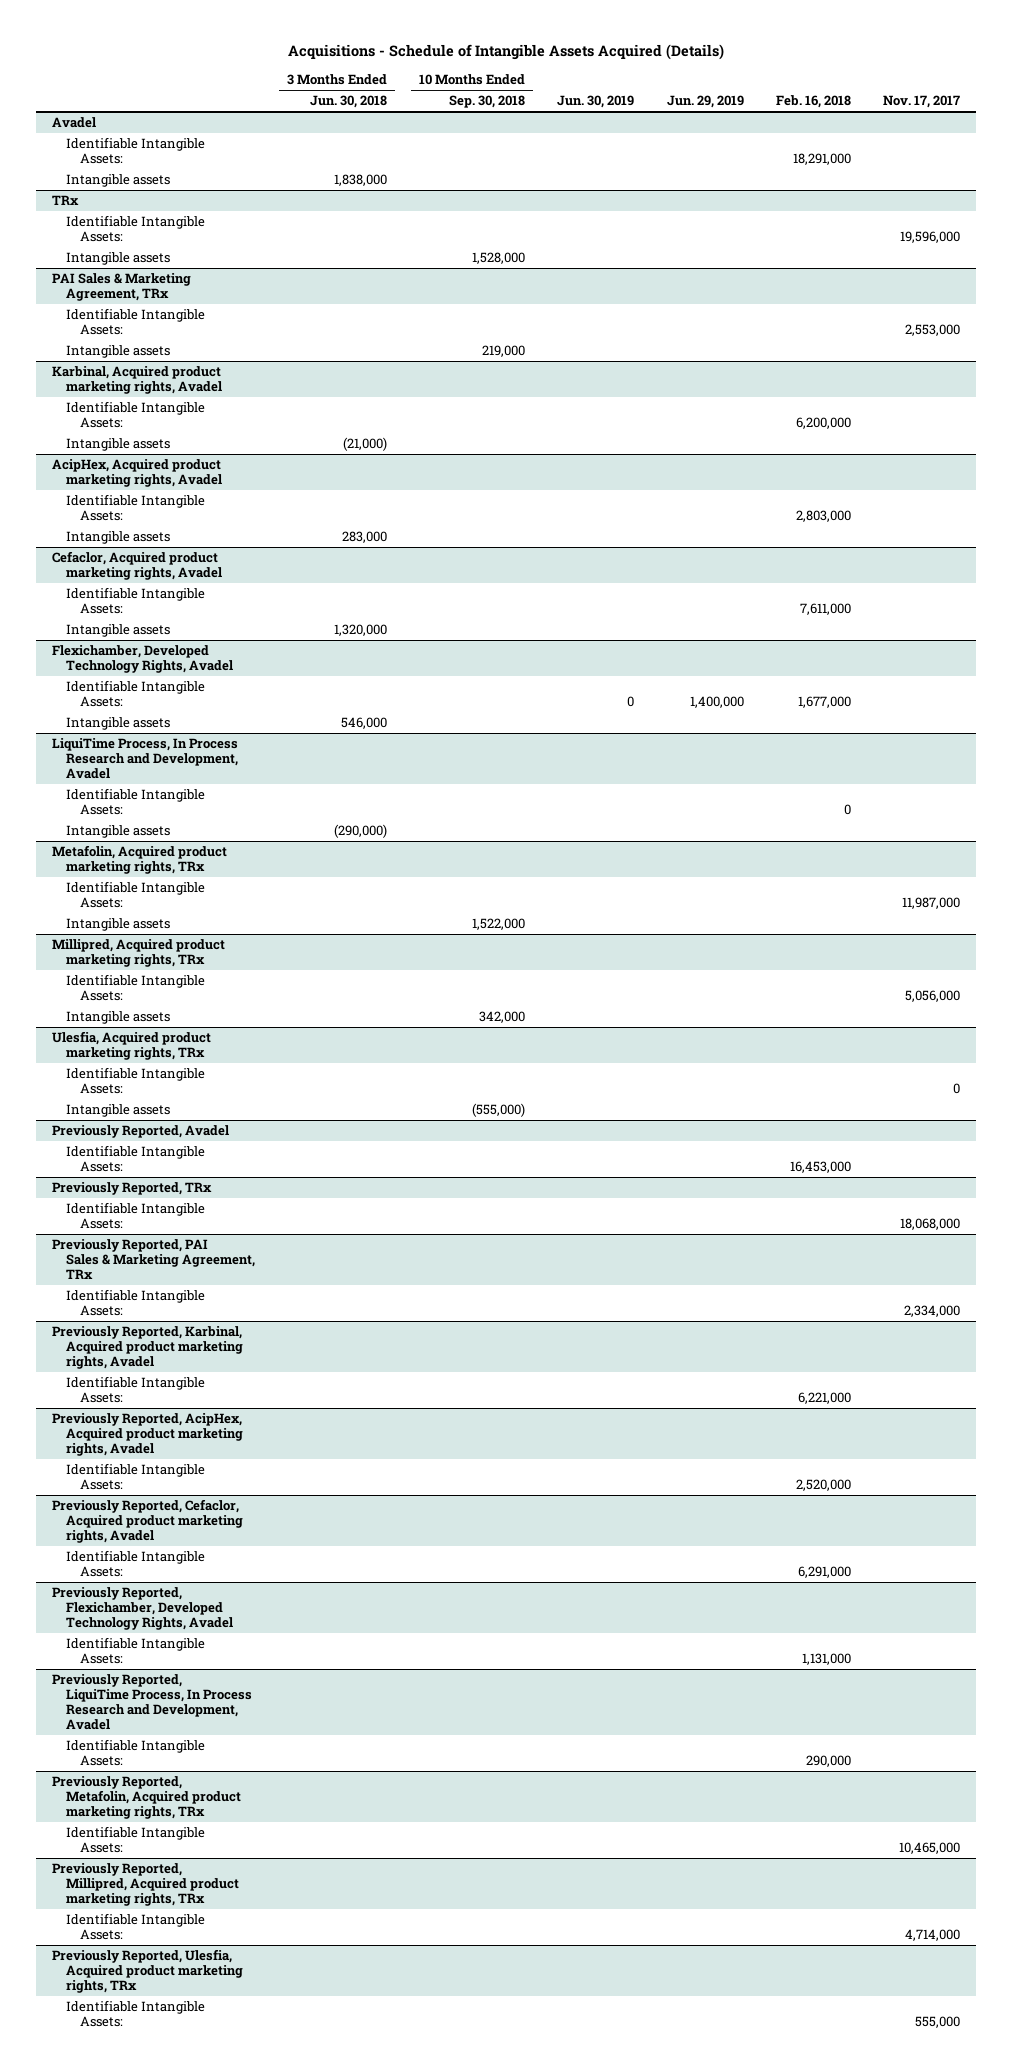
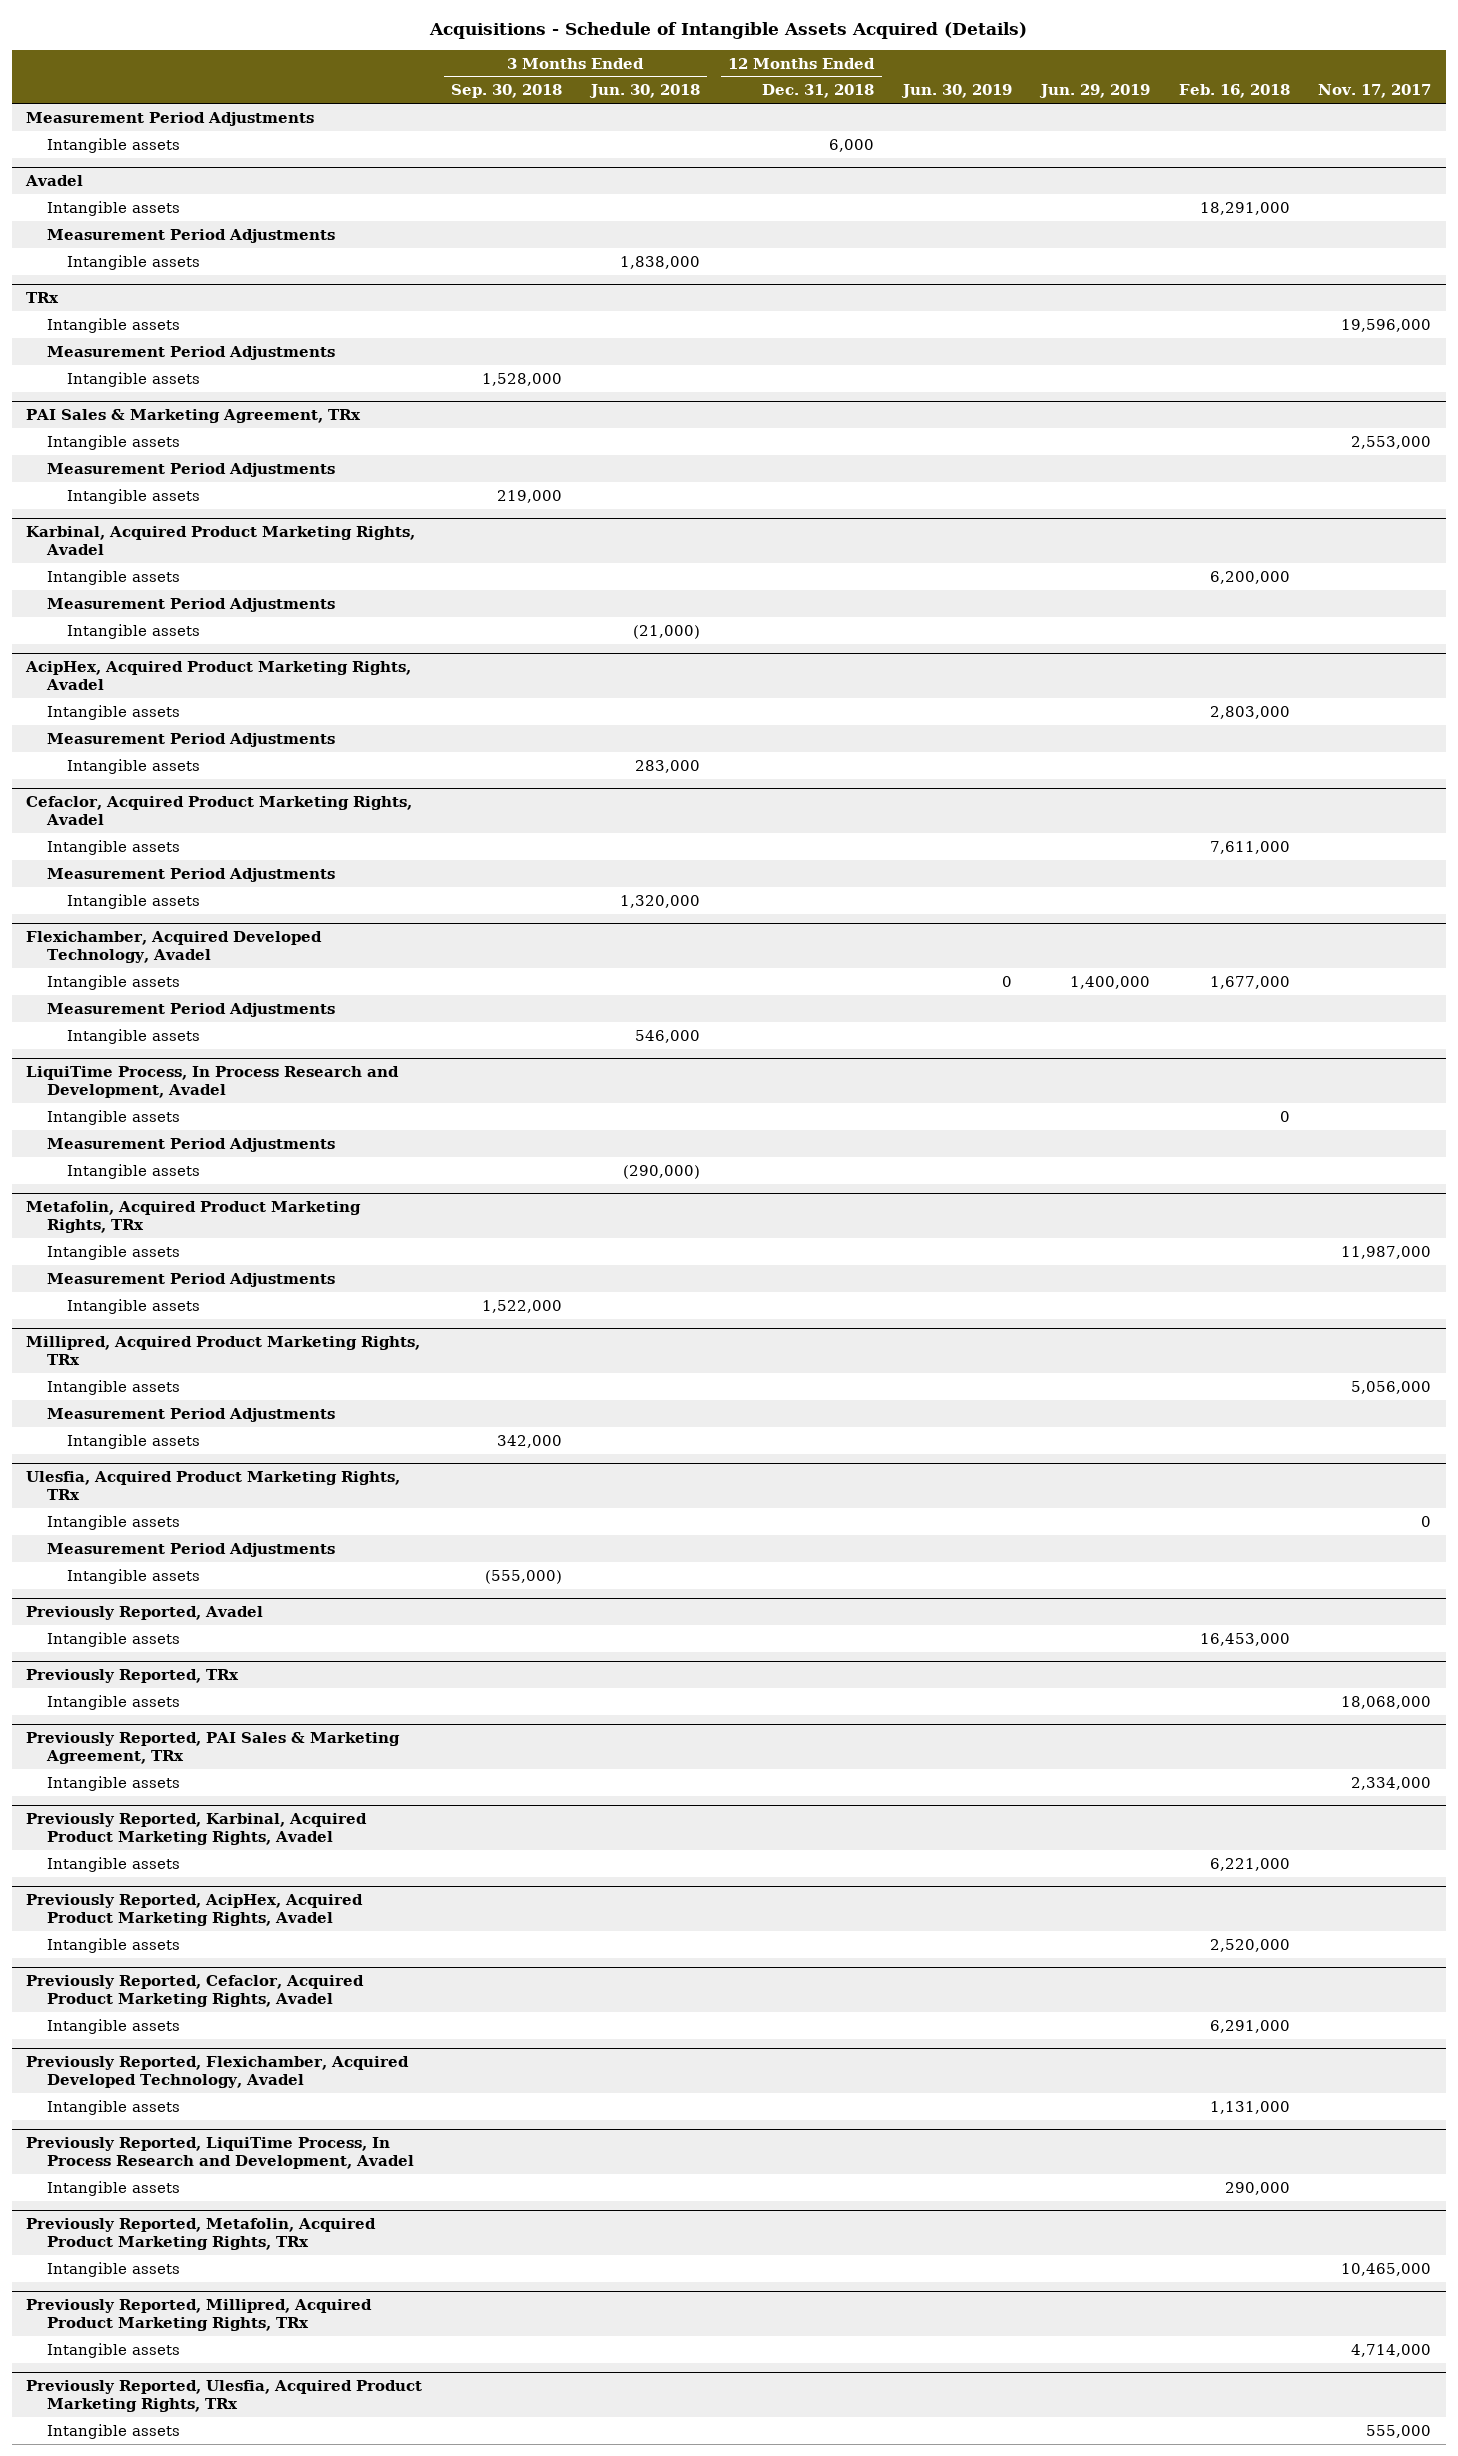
- | 3 Months Ended Jun. 30, 2018 | 10 Months Ended Sep. 30, 2018 | Jun. 30, 2019 | Jun. 29, 2019 | Feb. 16, 2018 | Nov. 17, 2017
+ | 3 Months Ended Sep. 30, 2018 | 3 Months Ended Jun. 30, 2018 | 12 Months Ended Dec. 31, 2018 | Jun. 30, 2019 | Jun. 29, 2019 | Feb. 16, 2018 | Nov. 17, 2017
+ Measurement Period Adjustments
+ Intangible assets | | | 6,000 | | | |
@ Avadel
- Identifiable Intangible Assets: | | | | | 18,291,000 |
+ Intangible assets | | | | | | 18,291,000 |
+ Measurement Period Adjustments
@ TRx
- Identifiable Intangible Assets: | | | | | | 19,596,000
+ Intangible assets | | | | | | | 19,596,000
+ Measurement Period Adjustments
@ PAI Sales & Marketing Agreement, TRx
- Identifiable Intangible Assets: | | | | | | 2,553,000
+ Intangible assets | | | | | | | 2,553,000
+ Measurement Period Adjustments
- Karbinal, Acquired product marketing rights, Avadel
- Identifiable Intangible Assets: | | | | | 6,200,000 |
+ Karbinal, Acquired Product Marketing Rights, Avadel
+ Intangible assets | | | | | | 6,200,000 |
+ Measurement Period Adjustments
- AcipHex, Acquired product marketing rights, Avadel
- Identifiable Intangible Assets: | | | | | 2,803,000 |
+ AcipHex, Acquired Product Marketing Rights, Avadel
+ Intangible assets | | | | | | 2,803,000 |
+ Measurement Period Adjustments
- Cefaclor, Acquired product marketing rights, Avadel
- Identifiable Intangible Assets: | | | | | 7,611,000 |
+ Cefaclor, Acquired Product Marketing Rights, Avadel
+ Intangible assets | | | | | | 7,611,000 |
+ Measurement Period Adjustments
- Flexichamber, Developed Technology Rights, Avadel
- Identifiable Intangible Assets: | | | 0 | 1,400,000 | 1,677,000 |
+ Flexichamber, Acquired Developed Technology, Avadel
+ Intangible assets | | | | 0 | 1,400,000 | 1,677,000 |
+ Measurement Period Adjustments
@ LiquiTime Process, In Process Research and Development, Avadel
- Identifiable Intangible Assets: | | | | | 0 |
+ Intangible assets | | | | | | 0 |
+ Measurement Period Adjustments
- Metafolin, Acquired product marketing rights, TRx
- Identifiable Intangible Assets: | | | | | | 11,987,000
+ Metafolin, Acquired Product Marketing Rights, TRx
+ Intangible assets | | | | | | | 11,987,000
+ Measurement Period Adjustments
- Millipred, Acquired product marketing rights, TRx
- Identifiable Intangible Assets: | | | | | | 5,056,000
+ Millipred, Acquired Product Marketing Rights, TRx
+ Intangible assets | | | | | | | 5,056,000
+ Measurement Period Adjustments
- Ulesfia, Acquired product marketing rights, TRx
- Identifiable Intangible Assets: | | | | | | 0
+ Ulesfia, Acquired Product Marketing Rights, TRx
+ Intangible assets | | | | | | | 0
+ Measurement Period Adjustments
@ Previously Reported, Avadel
- Identifiable Intangible Assets: | | | | | 16,453,000 |
+ Intangible assets | | | | | | 16,453,000 |
@ Previously Reported, TRx
- Identifiable Intangible Assets: | | | | | | 18,068,000
+ Intangible assets | | | | | | | 18,068,000
@ Previously Reported, PAI Sales & Marketing Agreement, TRx
- Identifiable Intangible Assets: | | | | | | 2,334,000
- Previously Reported, Karbinal, Acquired product marketing rights, Avadel
- Identifiable Intangible Assets: | | | | | 6,221,000 |
- Previously Reported, AcipHex, Acquired product marketing rights, Avadel
- Identifiable Intangible Assets: | | | | | 2,520,000 |
- Previously Reported, Cefaclor, Acquired product marketing rights, Avadel
- Identifiable Intangible Assets: | | | | | 6,291,000 |
- Previously Reported, Flexichamber, Developed Technology Rights, Avadel
- Identifiable Intangible Assets: | | | | | 1,131,000 |
@ Previously Reported, PAI Sales & Marketing Agreement, TRx
+ Intangible assets | | | | | | | 2,334,000
+ Previously Reported, Karbinal, Acquired Product Marketing Rights, Avadel
+ Intangible assets | | | | | | 6,221,000 |
+ Previously Reported, AcipHex, Acquired Product Marketing Rights, Avadel
+ Intangible assets | | | | | | 2,520,000 |
+ Previously Reported, Cefaclor, Acquired Product Marketing Rights, Avadel
+ Intangible assets | | | | | | 6,291,000 |
+ Previously Reported, Flexichamber, Acquired Developed Technology, Avadel
+ Intangible assets | | | | | | 1,131,000 |
@ Previously Reported, LiquiTime Process, In Process Research and Development, Avadel
- Identifiable Intangible Assets: | | | | | 290,000 |
- Previously Reported, Metafolin, Acquired product marketing rights, TRx
- Identifiable Intangible Assets: | | | | | | 10,465,000
- Previously Reported, Millipred, Acquired product marketing rights, TRx
- Identifiable Intangible Assets: | | | | | | 4,714,000
- Previously Reported, Ulesfia, Acquired product marketing rights, TRx
- Identifiable Intangible Assets: | | | | | | 555,000
@ Previously Reported, LiquiTime Process, In Process Research and Development, Avadel
+ Intangible assets | | | | | | 290,000 |
+ Previously Reported, Metafolin, Acquired Product Marketing Rights, TRx
+ Intangible assets | | | | | | | 10,465,000
+ Previously Reported, Millipred, Acquired Product Marketing Rights, TRx
+ Intangible assets | | | | | | | 4,714,000
+ Previously Reported, Ulesfia, Acquired Product Marketing Rights, TRx
+ Intangible assets | | | | | | | 555,000

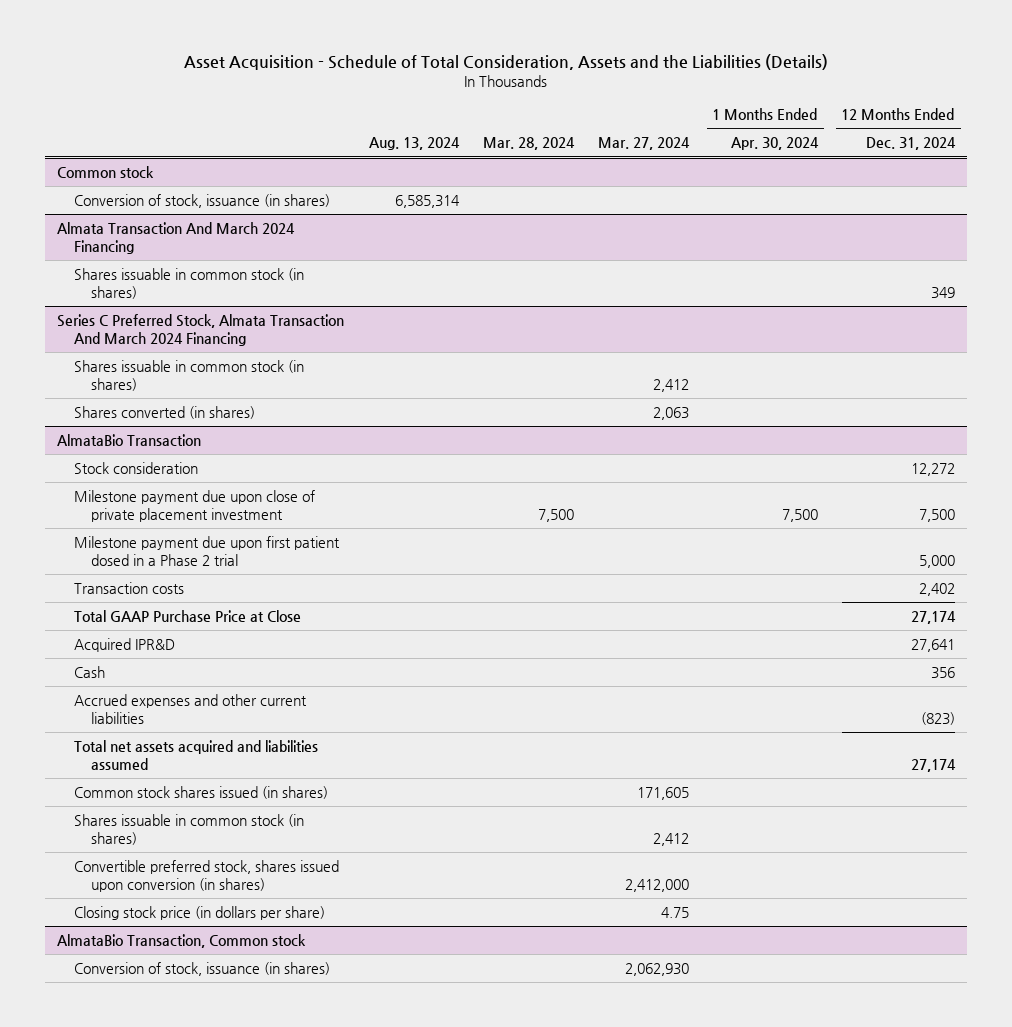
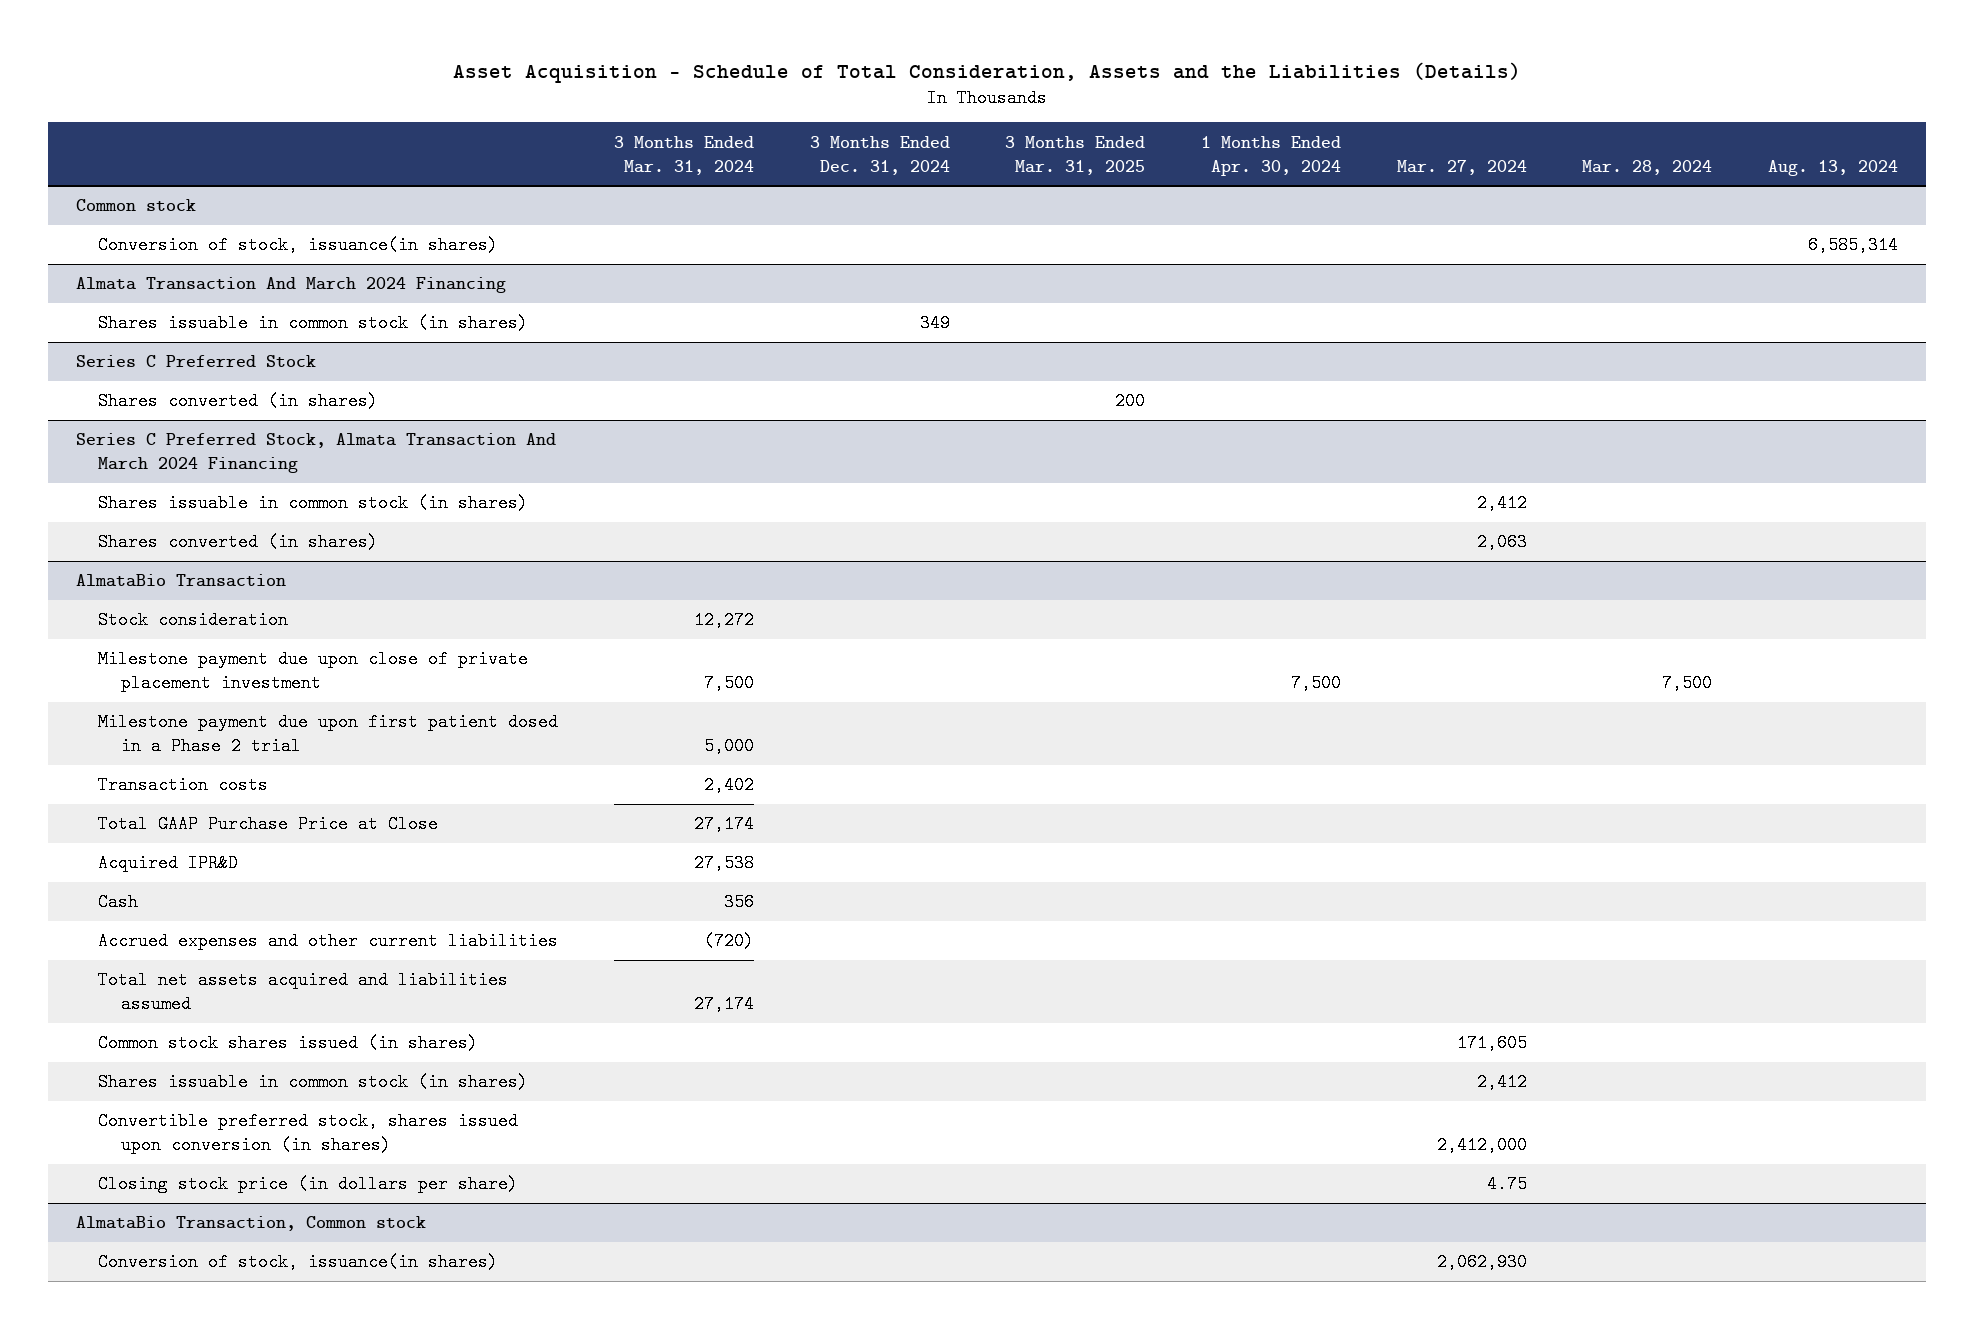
- | Aug. 13, 2024 | Mar. 28, 2024 | Mar. 27, 2024 | 1 Months Ended Apr. 30, 2024 | 12 Months Ended Dec. 31, 2024
+ | 3 Months Ended Mar. 31, 2024 | 3 Months Ended Dec. 31, 2024 | 3 Months Ended Mar. 31, 2025 | 1 Months Ended Apr. 30, 2024 | Mar. 27, 2024 | Mar. 28, 2024 | Aug. 13, 2024
@ Common stock
- Conversion of stock, issuance (in shares) | 6,585,314 | | | |
+ Conversion of stock, issuance(in shares) | | | | | | | 6,585,314
+ Series C Preferred Stock
+ Shares converted (in shares) | | | 200 | | | |
@ AlmataBio Transaction, Common stock
- Conversion of stock, issuance (in shares) | | | 2,062,930 | |
+ Conversion of stock, issuance(in shares) | | | | | 2,062,930 | |

